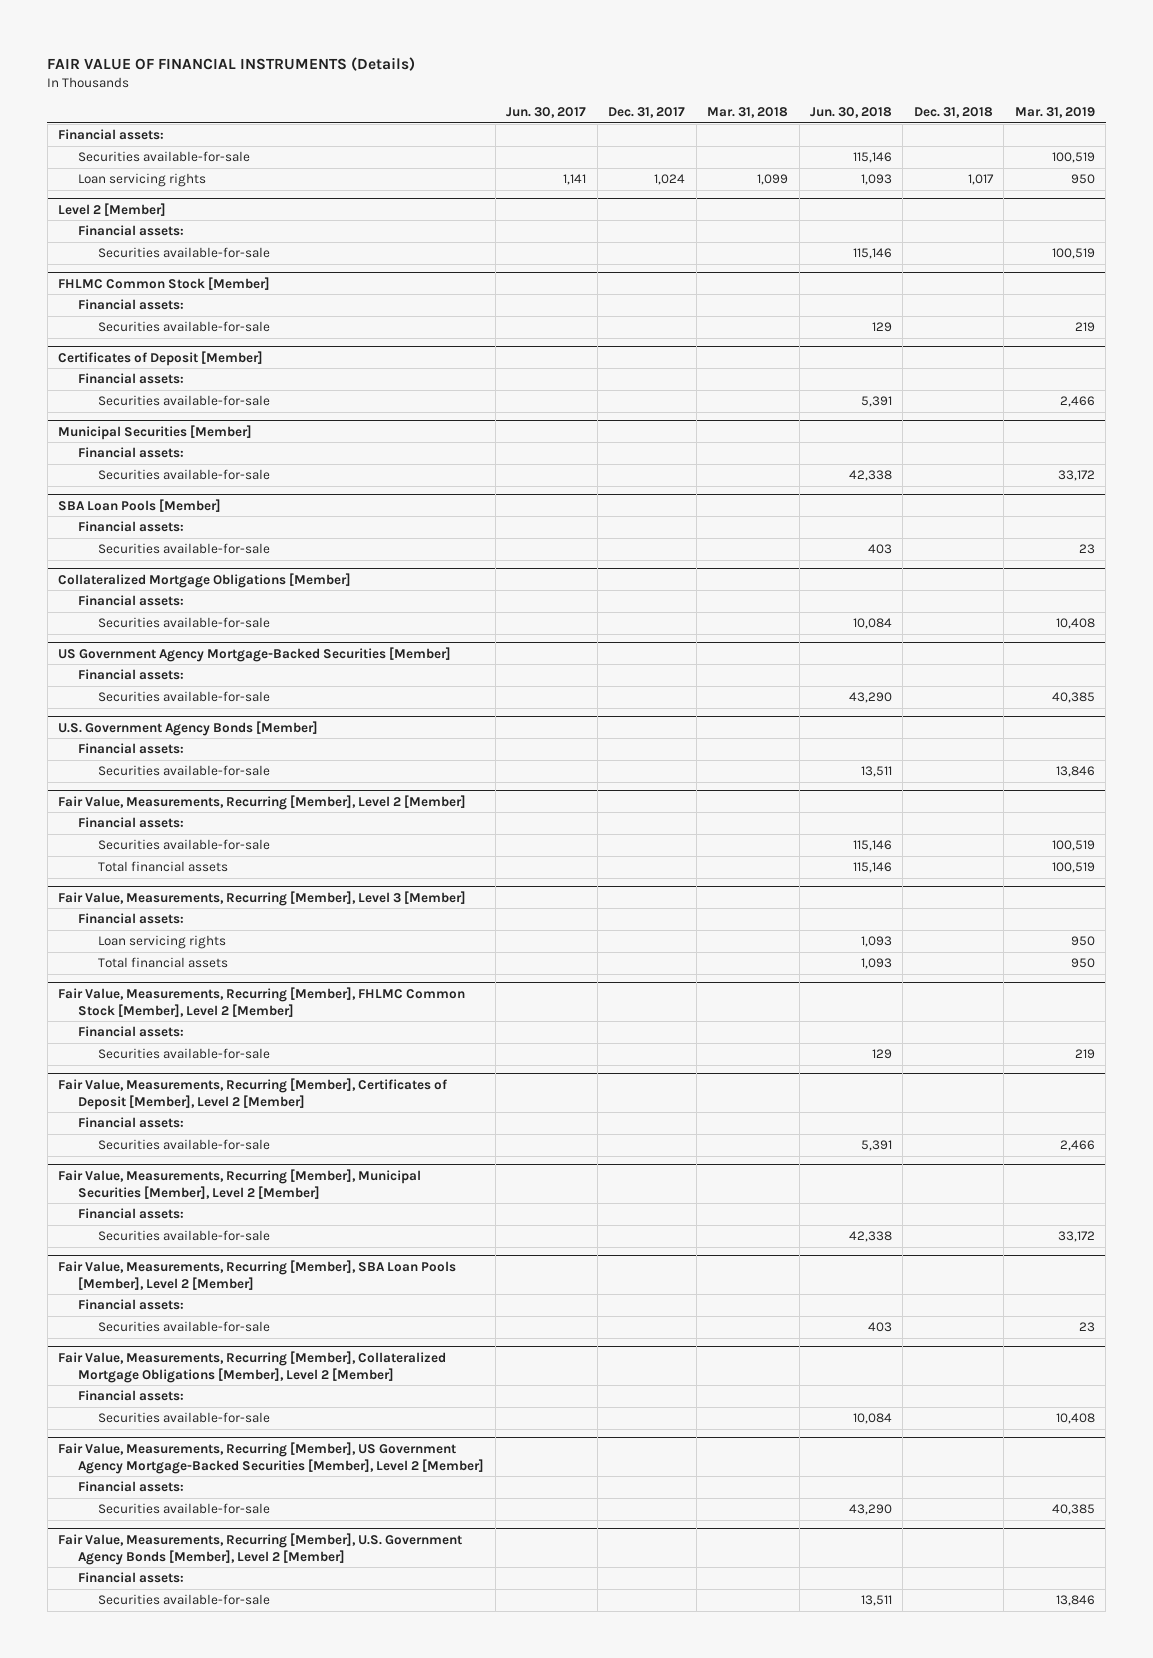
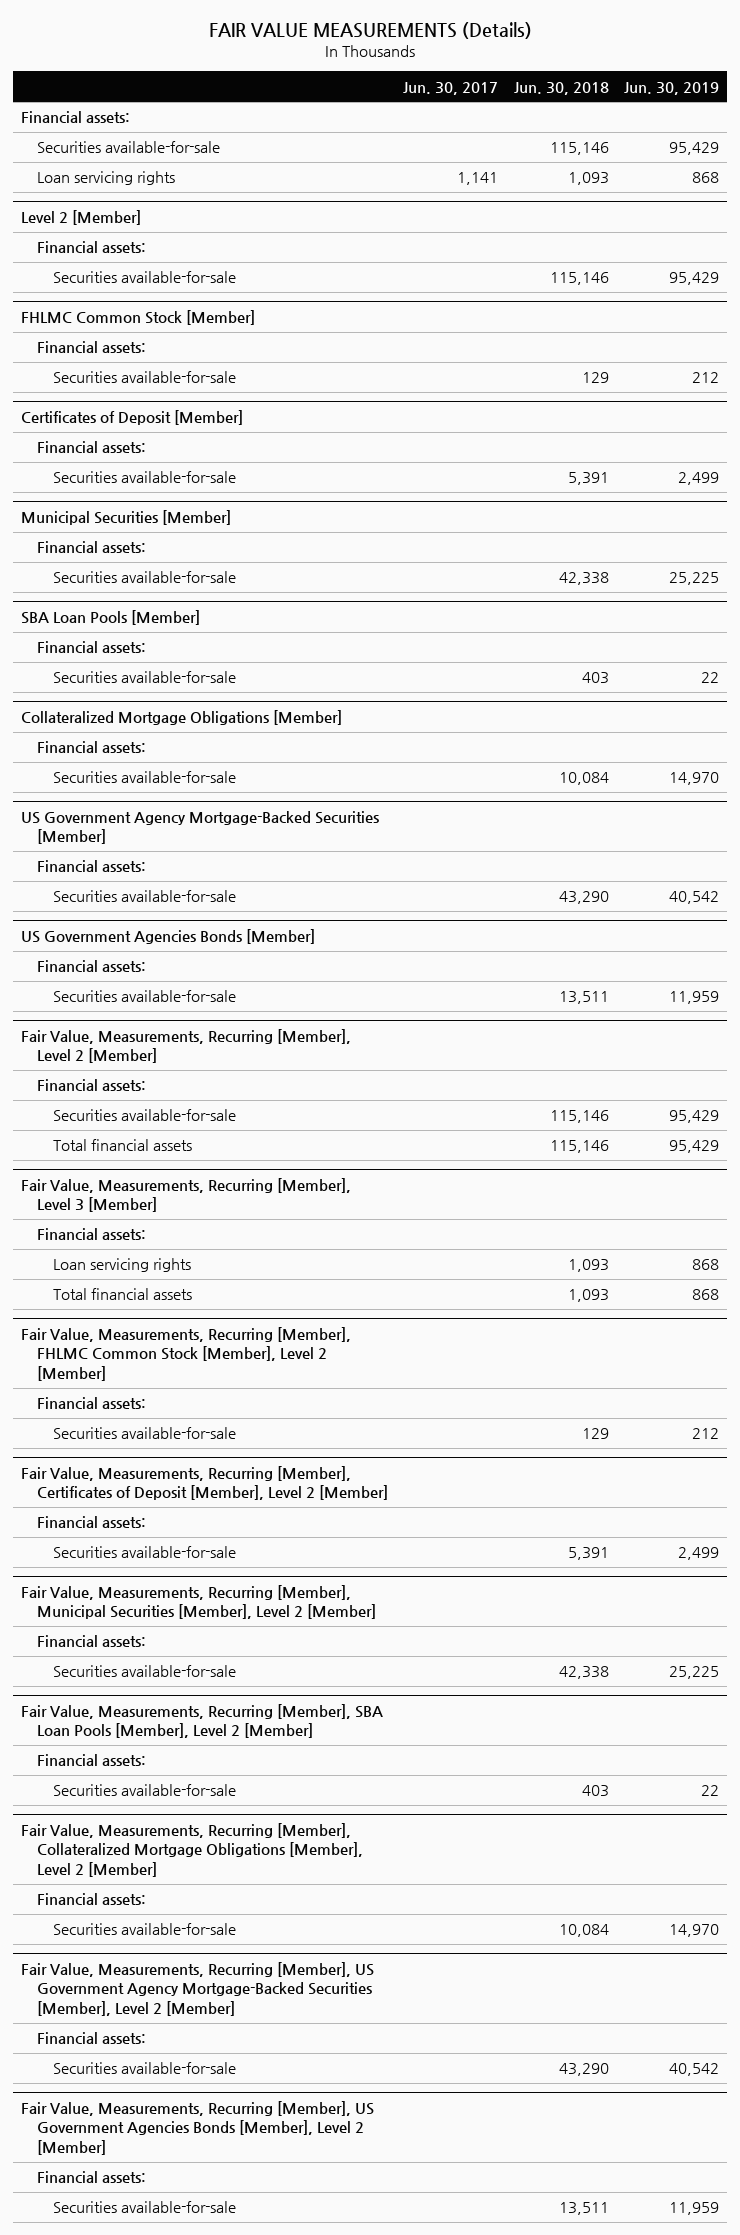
- FAIR VALUE OF FINANCIAL INSTRUMENTS (Details)
+ FAIR VALUE MEASUREMENTS (Details)
- | Jun. 30, 2017 | Dec. 31, 2017 | Mar. 31, 2018 | Jun. 30, 2018 | Dec. 31, 2018 | Mar. 31, 2019
+ | Jun. 30, 2017 | Jun. 30, 2018 | Jun. 30, 2019
- U.S. Government Agency Bonds [Member]
+ US Government Agencies Bonds [Member]
- Fair Value, Measurements, Recurring [Member], U.S. Government Agency Bonds [Member], Level 2 [Member]
+ Fair Value, Measurements, Recurring [Member], US Government Agencies Bonds [Member], Level 2 [Member]

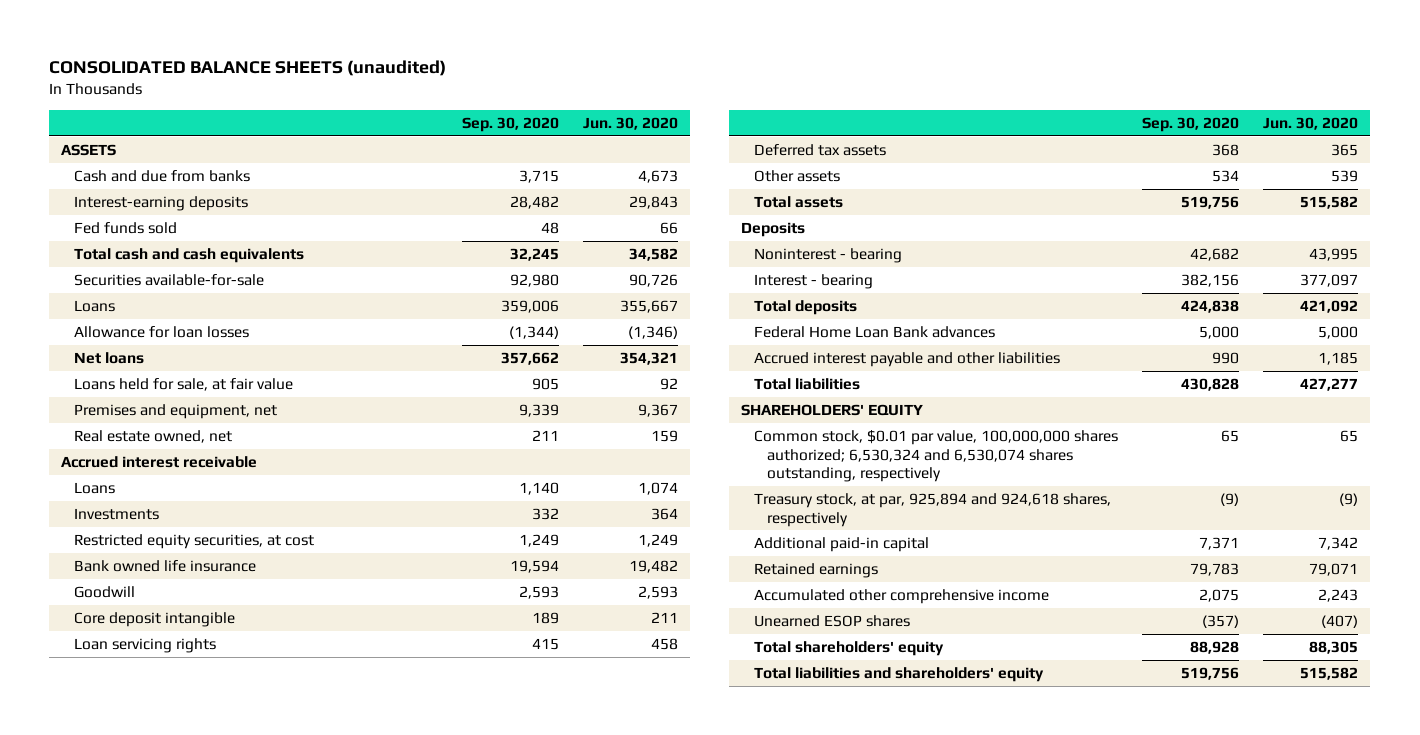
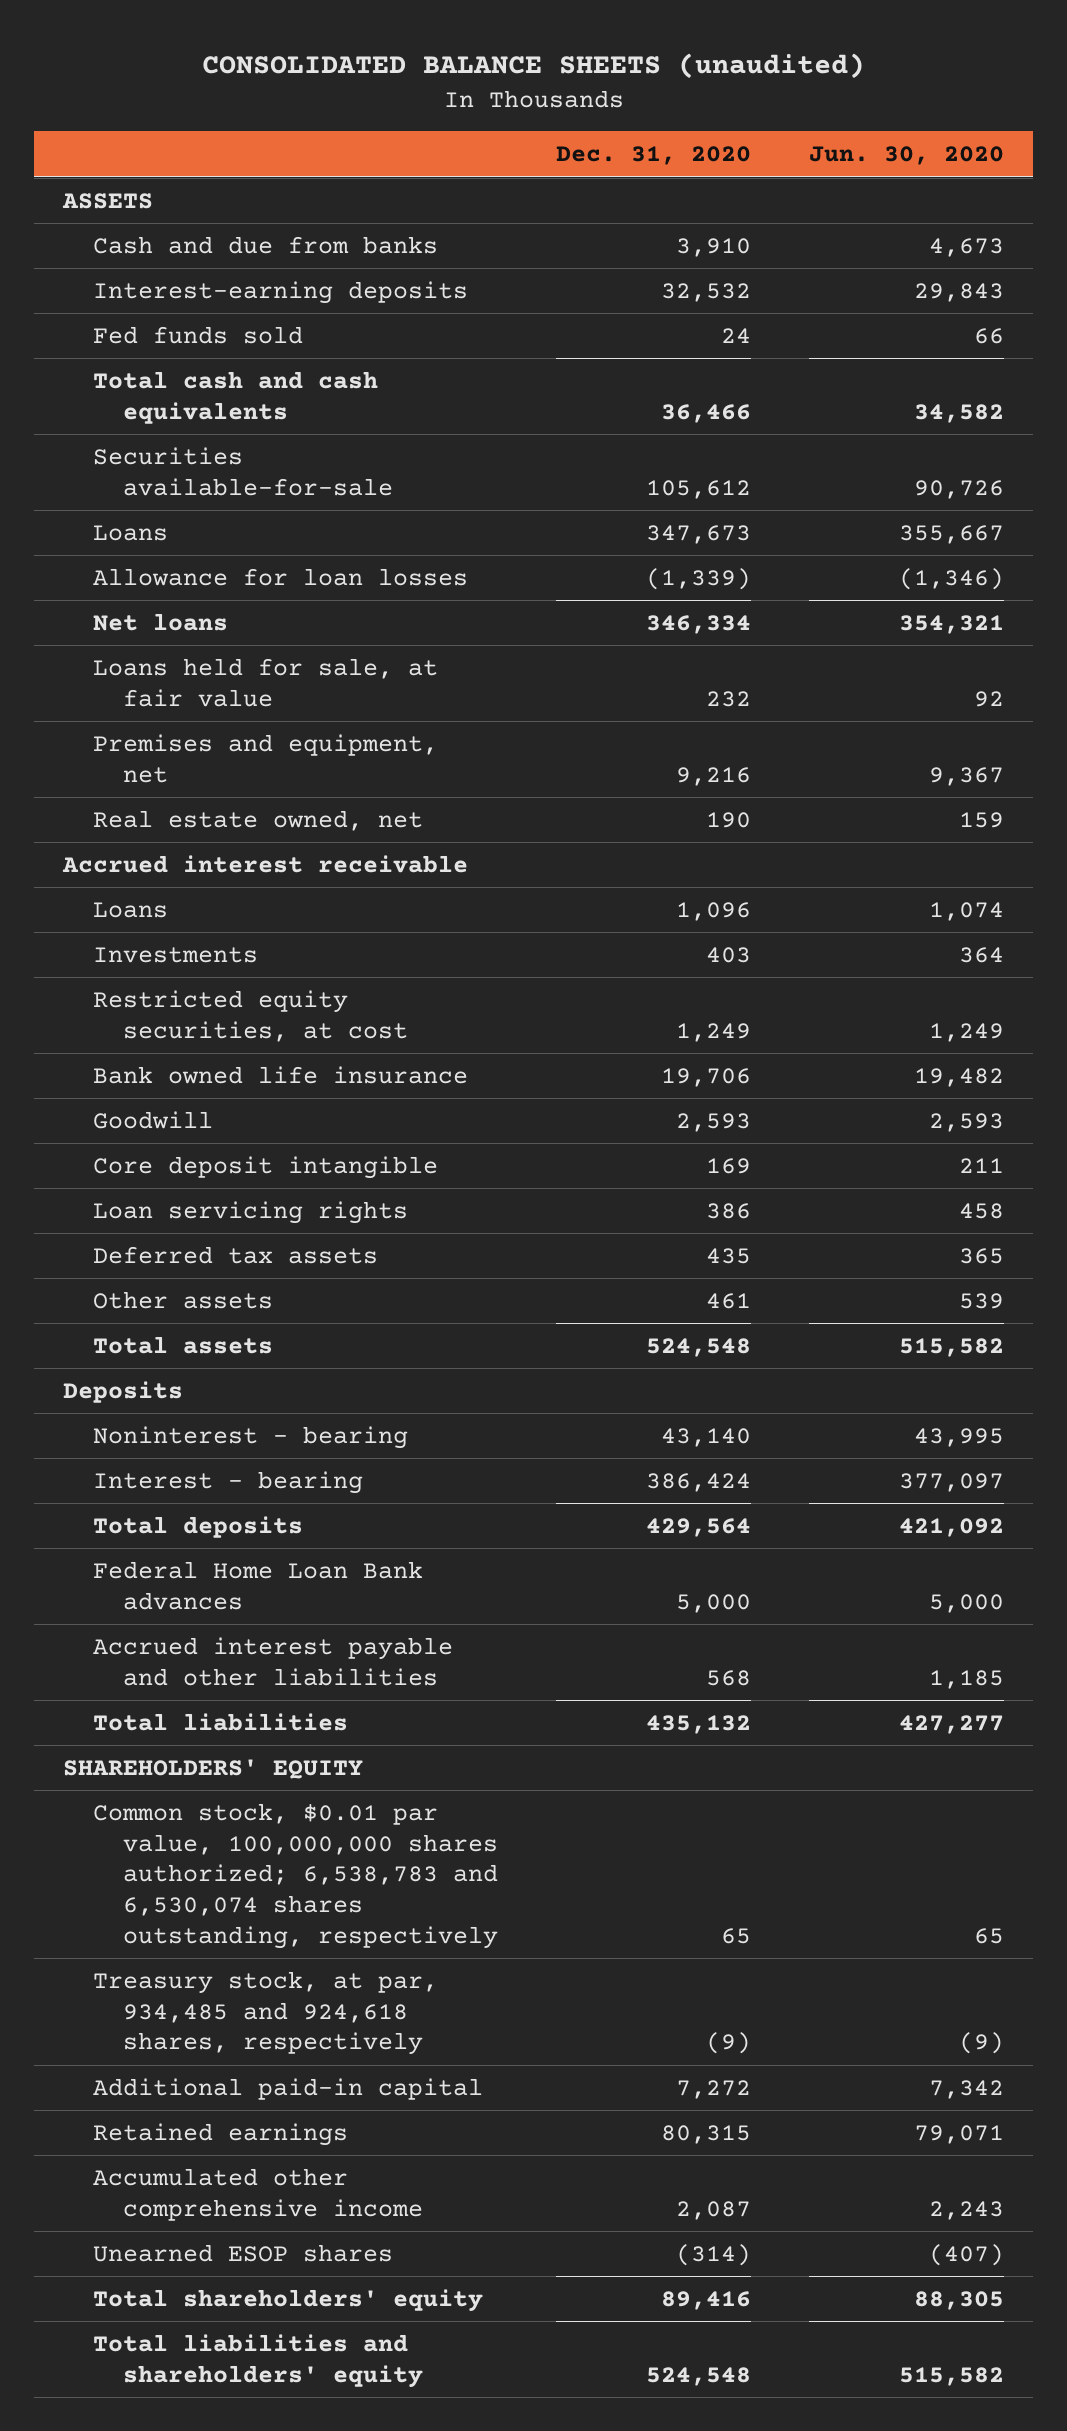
- | Sep. 30, 2020 | Jun. 30, 2020
+ | Dec. 31, 2020 | Jun. 30, 2020
- Common stock, $0.01 par value, 100,000,000 shares authorized; 6,530,324 and 6,530,074 shares outstanding, respectively | 65 | 65
- Treasury stock, at par, 925,894 and 924,618 shares, respectively | (9) | (9)
+ Common stock, $0.01 par value, 100,000,000 shares authorized; 6,538,783 and 6,530,074 shares outstanding, respectively | 65 | 65
+ Treasury stock, at par, 934,485 and 924,618 shares, respectively | (9) | (9)

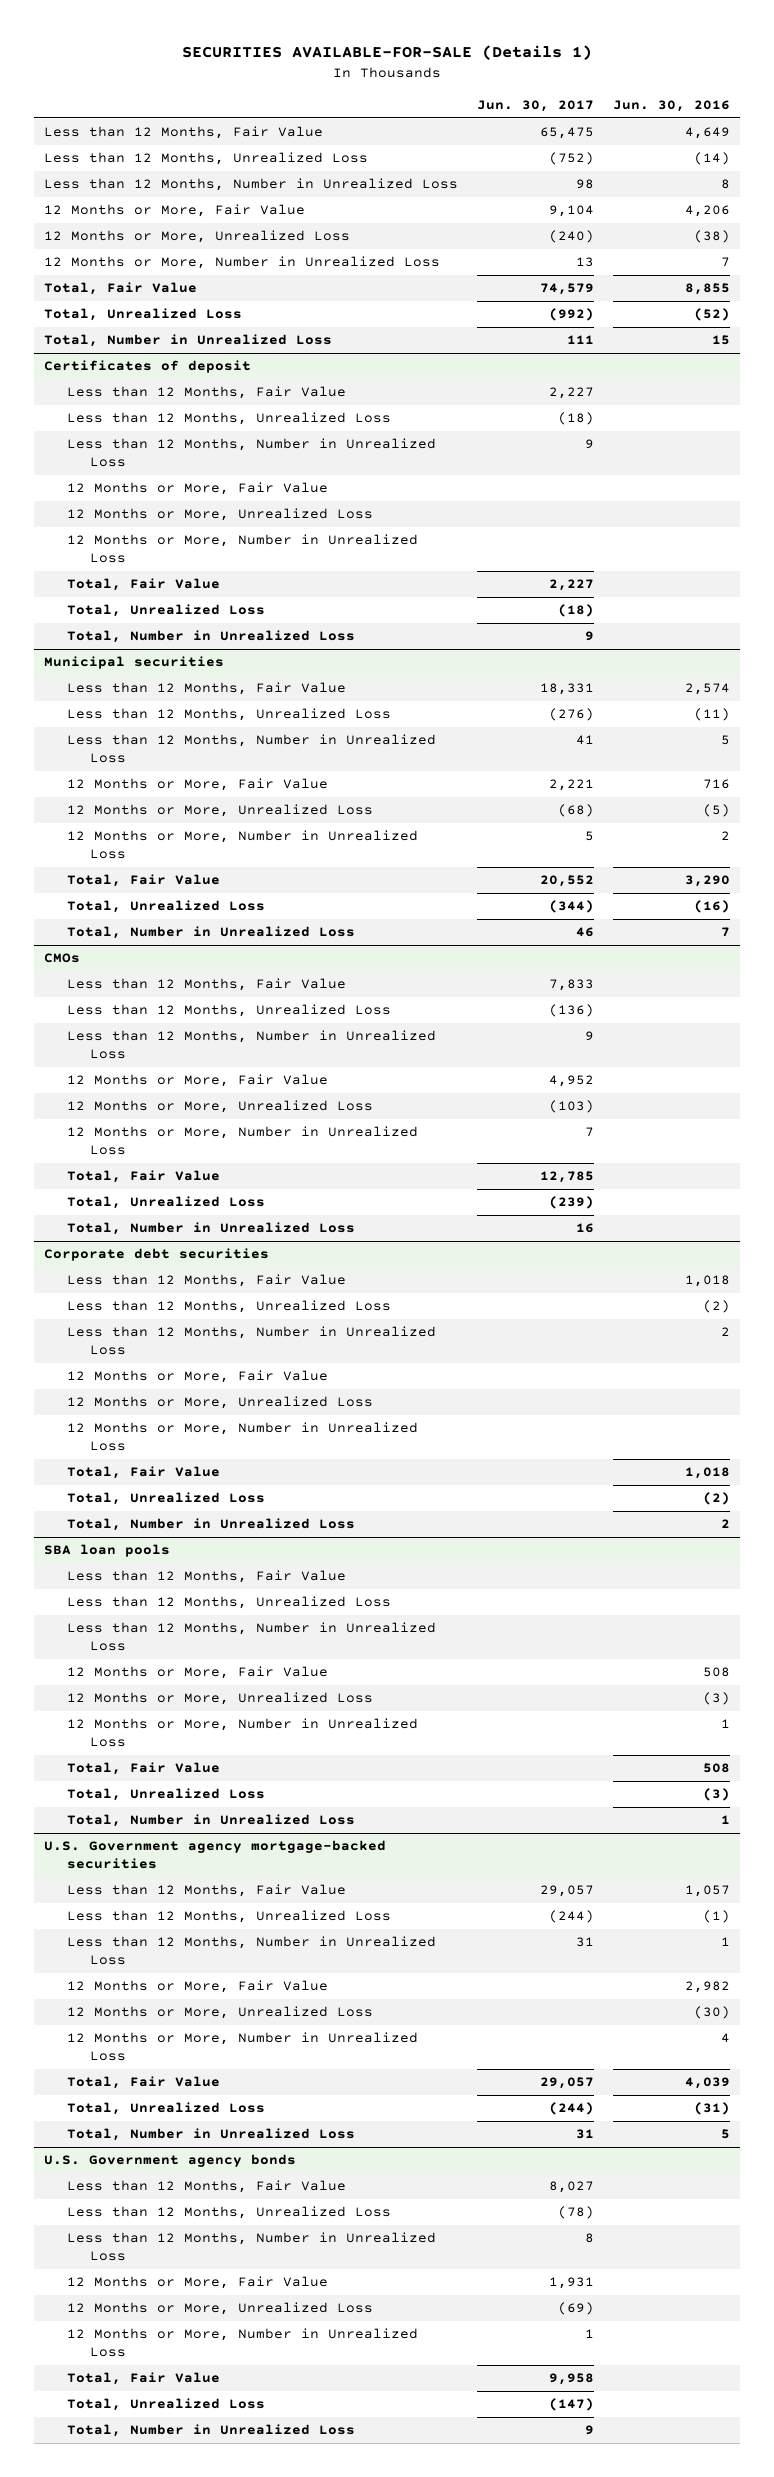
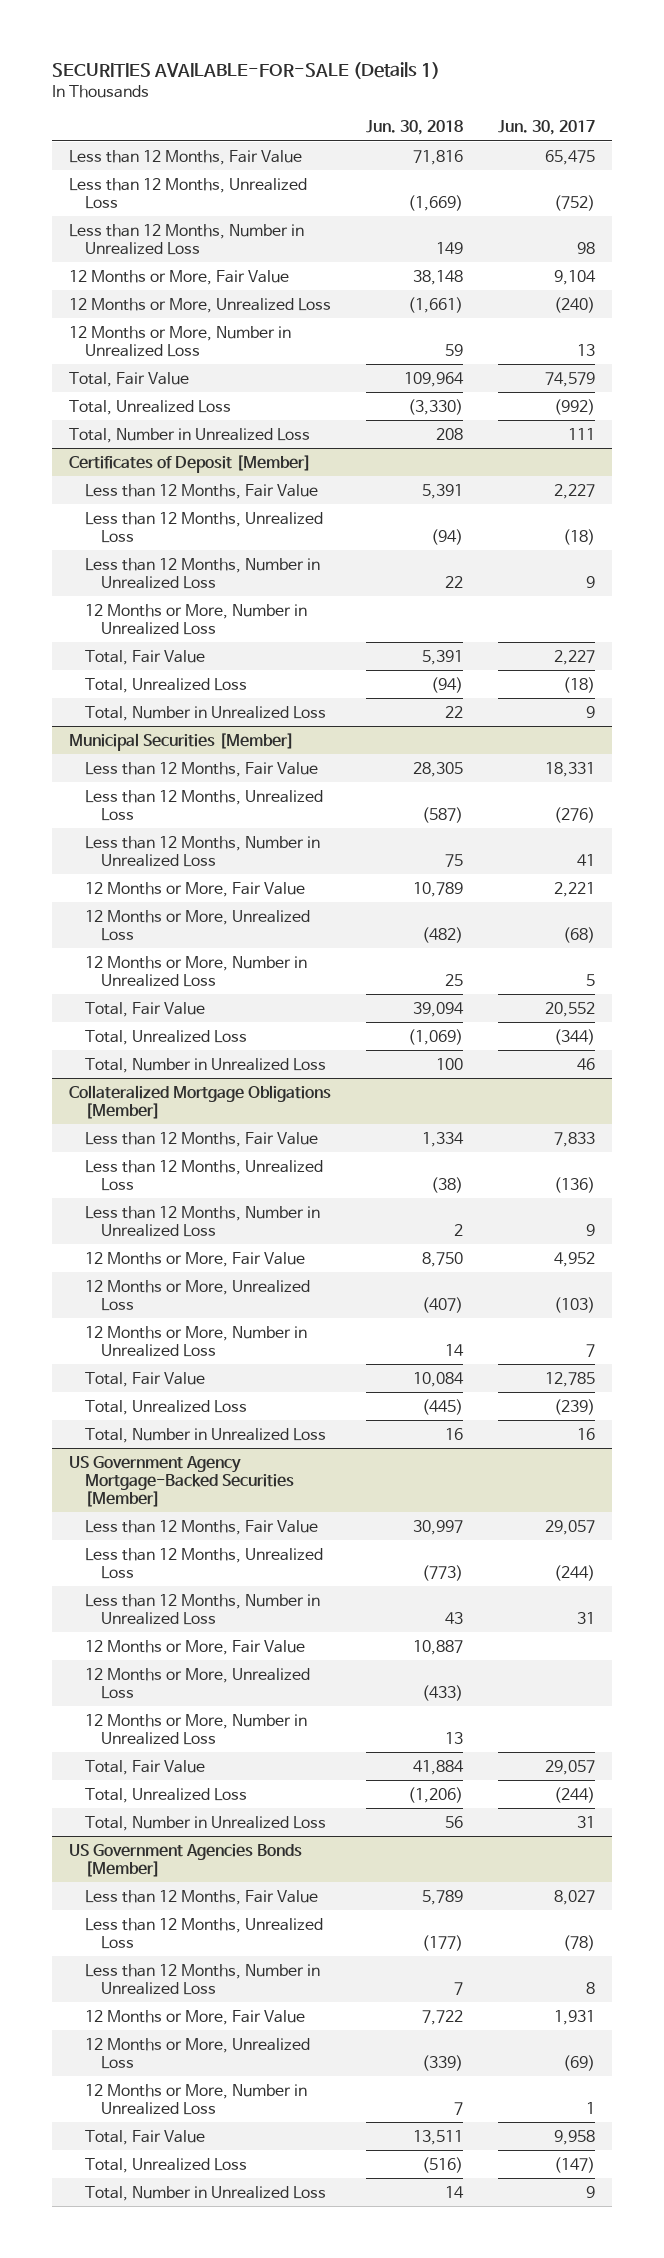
- | Jun. 30, 2017 | Jun. 30, 2016
+ | Jun. 30, 2018 | Jun. 30, 2017
- Certificates of deposit
+ Certificates of Deposit [Member]
- 12 Months or More, Fair Value
- 12 Months or More, Unrealized Loss
- Municipal securities
+ Municipal Securities [Member]
- CMOs
+ Collateralized Mortgage Obligations [Member]
- Corporate debt securities
- Less than 12 Months, Fair Value | | 1,018
- Less than 12 Months, Unrealized Loss | | (2)
- Less than 12 Months, Number in Unrealized Loss | | 2
- 12 Months or More, Fair Value
- 12 Months or More, Unrealized Loss
- 12 Months or More, Number in Unrealized Loss
- Total, Fair Value | | 1,018
- Total, Unrealized Loss | | (2)
- Total, Number in Unrealized Loss | | 2
- SBA loan pools
- Less than 12 Months, Fair Value
- Less than 12 Months, Unrealized Loss
- Less than 12 Months, Number in Unrealized Loss
- 12 Months or More, Fair Value | | 508
- 12 Months or More, Unrealized Loss | | (3)
- 12 Months or More, Number in Unrealized Loss | | 1
- Total, Fair Value | | 508
- Total, Unrealized Loss | | (3)
- Total, Number in Unrealized Loss | | 1
- U.S. Government agency mortgage-backed securities
+ US Government Agency Mortgage-Backed Securities [Member]
- U.S. Government agency bonds
+ US Government Agencies Bonds [Member]

